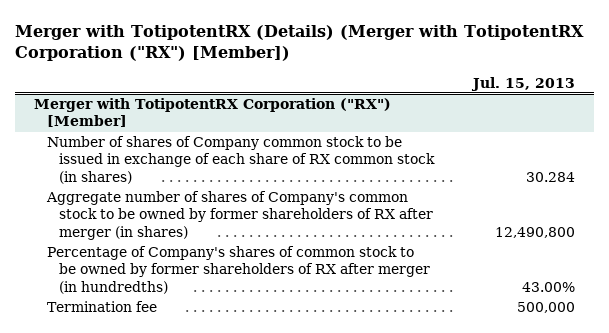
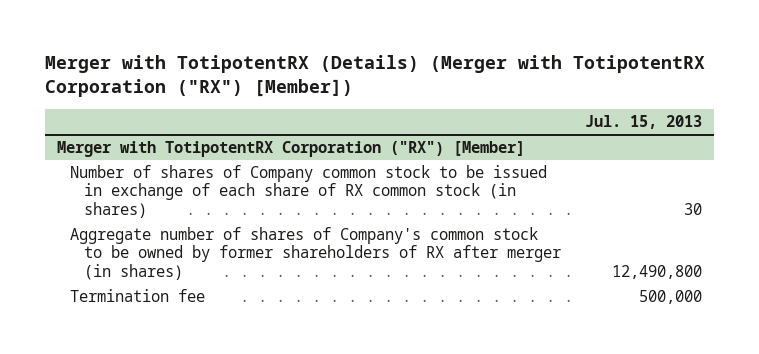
@ Merger with TotipotentRX Corporation ("RX") [Member]
- Number of shares of Company common stock to be issued in exchange of each share of RX common stock (in shares) | 30.284
+ Number of shares of Company common stock to be issued in exchange of each share of RX common stock (in shares) | 30
- Percentage of Company's shares of common stock to be owned by former shareholders of RX after merger (in hundredths) | 43.00%

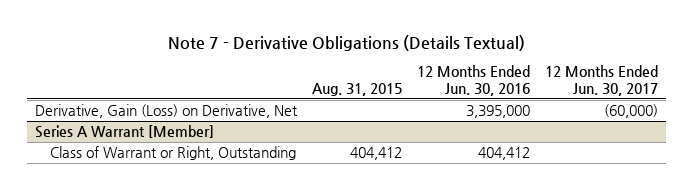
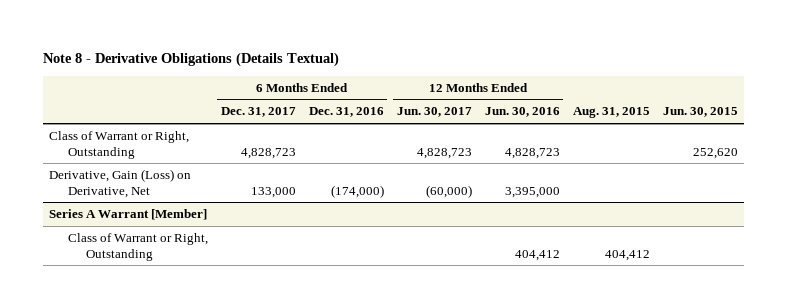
- Note 7 - Derivative Obligations (Details Textual)
+ Note 8 - Derivative Obligations (Details Textual)
- | Aug. 31, 2015 | 12 Months Ended Jun. 30, 2016 | 12 Months Ended Jun. 30, 2017
+ | 6 Months Ended Dec. 31, 2017 | 6 Months Ended Dec. 31, 2016 | 12 Months Ended Jun. 30, 2017 | 12 Months Ended Jun. 30, 2016 | Aug. 31, 2015 | Jun. 30, 2015
+ Class of Warrant or Right, Outstanding | 4,828,723 | | 4,828,723 | 4,828,723 | | 252,620

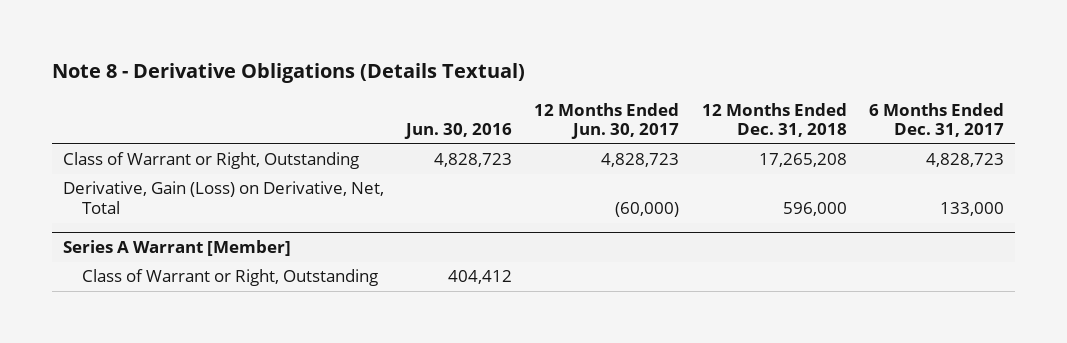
- | 6 Months Ended Dec. 31, 2017 | 6 Months Ended Dec. 31, 2016 | 12 Months Ended Jun. 30, 2017 | 12 Months Ended Jun. 30, 2016 | Aug. 31, 2015 | Jun. 30, 2015
+ | Jun. 30, 2016 | 12 Months Ended Jun. 30, 2017 | 12 Months Ended Dec. 31, 2018 | 6 Months Ended Dec. 31, 2017
- Derivative, Gain (Loss) on Derivative, Net | 133,000 | (174,000) | (60,000) | 3,395,000 | |
+ Derivative, Gain (Loss) on Derivative, Net, Total | | (60,000) | 596,000 | 133,000

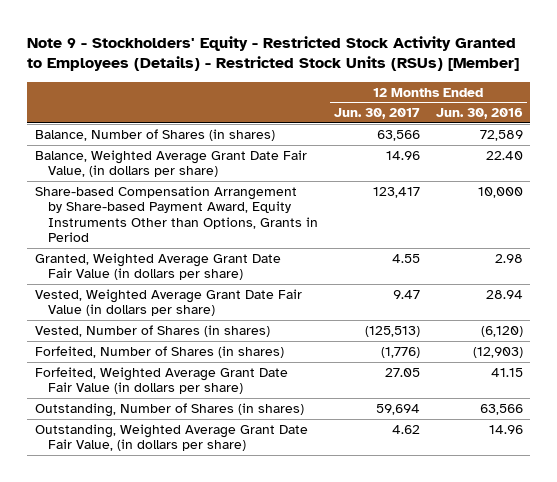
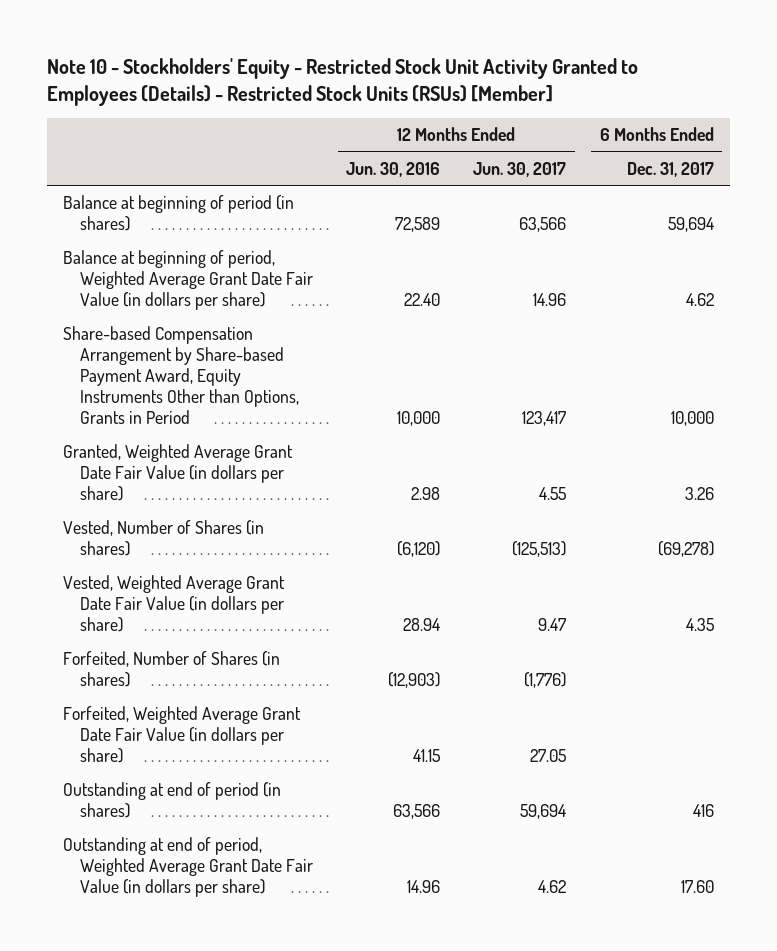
- Note 9 - Stockholders' Equity - Restricted Stock Activity Granted to Employees (Details) - Restricted Stock Units (RSUs) [Member]
+ Note 10 - Stockholders' Equity - Restricted Stock Unit Activity Granted to Employees (Details) - Restricted Stock Units (RSUs) [Member]
- | 12 Months Ended Jun. 30, 2017 | 12 Months Ended Jun. 30, 2016
+ | 12 Months Ended Jun. 30, 2016 | 12 Months Ended Jun. 30, 2017 | 6 Months Ended Dec. 31, 2017
- Balance, Number of Shares (in shares) | 63,566 | 72,589
- Balance, Weighted Average Grant Date Fair Value, (in dollars per share) | 14.96 | 22.40
+ Balance at beginning of period (in shares) | 72,589 | 63,566 | 59,694
+ Balance at beginning of period, Weighted Average Grant Date Fair Value (in dollars per share) | 22.40 | 14.96 | 4.62
moved down: Vested, Weighted Average Grant Date Fair Value (in dollars per share) | 28.94 | 9.47 | 4.35
- Outstanding, Number of Shares (in shares) | 59,694 | 63,566
- Outstanding, Weighted Average Grant Date Fair Value, (in dollars per share) | 4.62 | 14.96
+ Outstanding at end of period (in shares) | 63,566 | 59,694 | 416
+ Outstanding at end of period, Weighted Average Grant Date Fair Value (in dollars per share) | 14.96 | 4.62 | 17.60

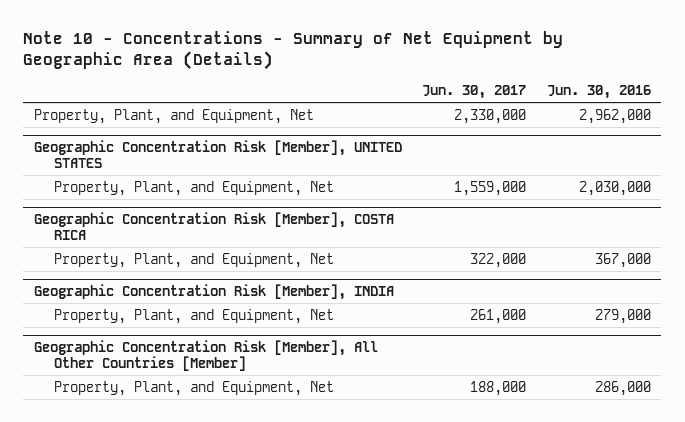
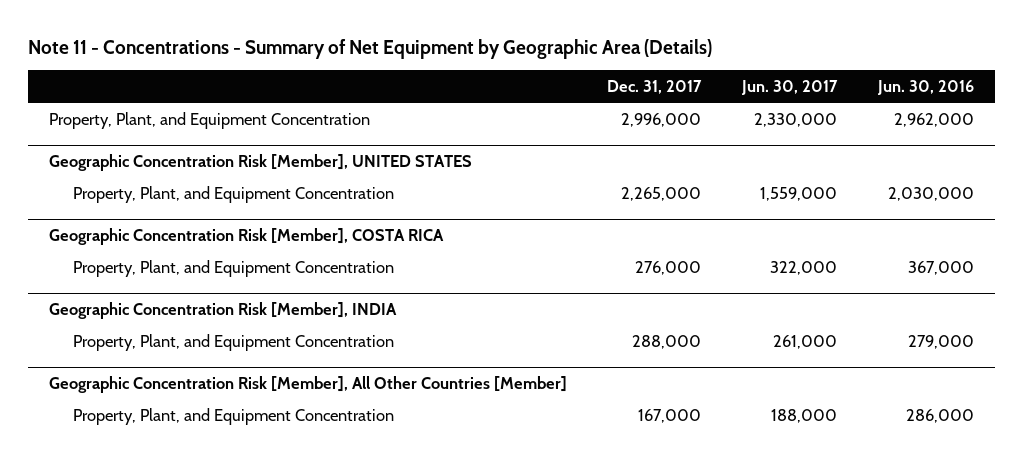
- Note 10 - Concentrations - Summary of Net Equipment by Geographic Area (Details)
+ Note 11 - Concentrations - Summary of Net Equipment by Geographic Area (Details)
- | Jun. 30, 2017 | Jun. 30, 2016
+ | Dec. 31, 2017 | Jun. 30, 2017 | Jun. 30, 2016
- Property, Plant, and Equipment, Net | 2,330,000 | 2,962,000
+ Property, Plant, and Equipment Concentration | 2,996,000 | 2,330,000 | 2,962,000
@ Geographic Concentration Risk [Member], UNITED STATES
- Property, Plant, and Equipment, Net | 1,559,000 | 2,030,000
+ Property, Plant, and Equipment Concentration | 2,265,000 | 1,559,000 | 2,030,000
@ Geographic Concentration Risk [Member], COSTA RICA
- Property, Plant, and Equipment, Net | 322,000 | 367,000
+ Property, Plant, and Equipment Concentration | 276,000 | 322,000 | 367,000
@ Geographic Concentration Risk [Member], INDIA
- Property, Plant, and Equipment, Net | 261,000 | 279,000
+ Property, Plant, and Equipment Concentration | 288,000 | 261,000 | 279,000
@ Geographic Concentration Risk [Member], All Other Countries [Member]
- Property, Plant, and Equipment, Net | 188,000 | 286,000
+ Property, Plant, and Equipment Concentration | 167,000 | 188,000 | 286,000

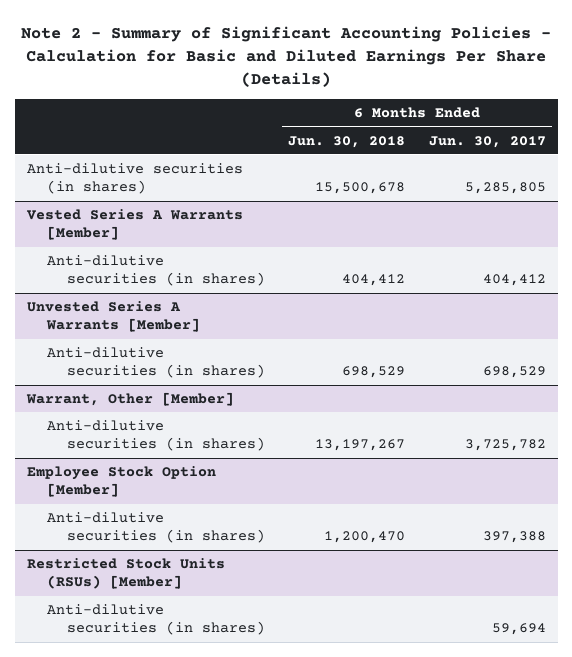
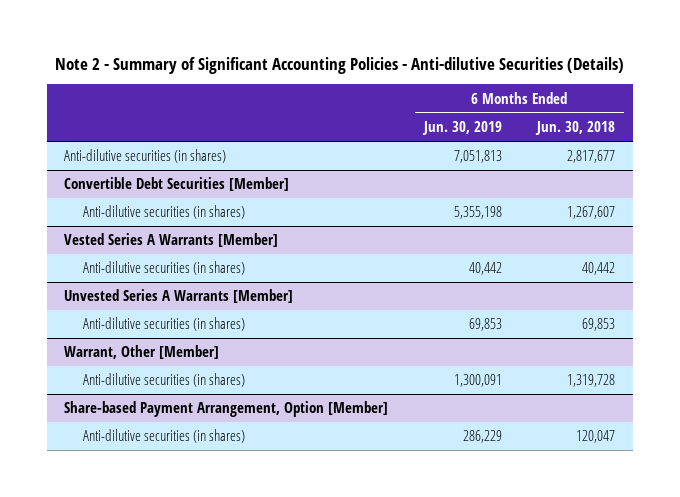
- Note 2 - Summary of Significant Accounting Policies - Calculation for Basic and Diluted Earnings Per Share (Details)
+ Note 2 - Summary of Significant Accounting Policies - Anti-dilutive Securities (Details)
- | 6 Months Ended Jun. 30, 2018 | 6 Months Ended Jun. 30, 2017
+ | 6 Months Ended Jun. 30, 2019 | 6 Months Ended Jun. 30, 2018
- Anti-dilutive securities (in shares) | 15,500,678 | 5,285,805
+ Anti-dilutive securities (in shares) | 7,051,813 | 2,817,677
+ Convertible Debt Securities [Member]
+ Anti-dilutive securities (in shares) | 5,355,198 | 1,267,607
@ Vested Series A Warrants [Member]
- Anti-dilutive securities (in shares) | 404,412 | 404,412
+ Anti-dilutive securities (in shares) | 40,442 | 40,442
@ Unvested Series A Warrants [Member]
- Anti-dilutive securities (in shares) | 698,529 | 698,529
+ Anti-dilutive securities (in shares) | 69,853 | 69,853
@ Warrant, Other [Member]
- Anti-dilutive securities (in shares) | 13,197,267 | 3,725,782
- Employee Stock Option [Member]
- Anti-dilutive securities (in shares) | 1,200,470 | 397,388
- Restricted Stock Units (RSUs) [Member]
- Anti-dilutive securities (in shares) | | 59,694
@ Warrant, Other [Member]
+ Anti-dilutive securities (in shares) | 1,300,091 | 1,319,728
+ Share-based Payment Arrangement, Option [Member]
+ Anti-dilutive securities (in shares) | 286,229 | 120,047

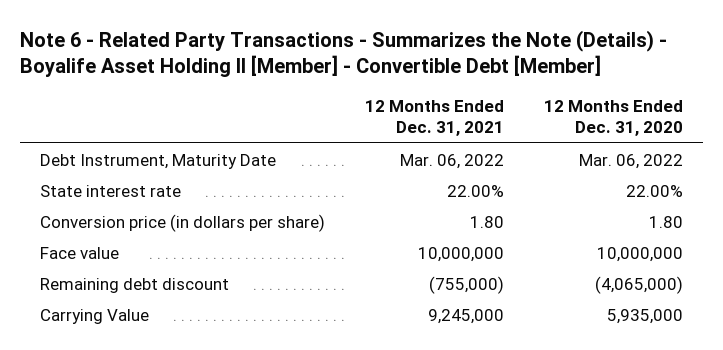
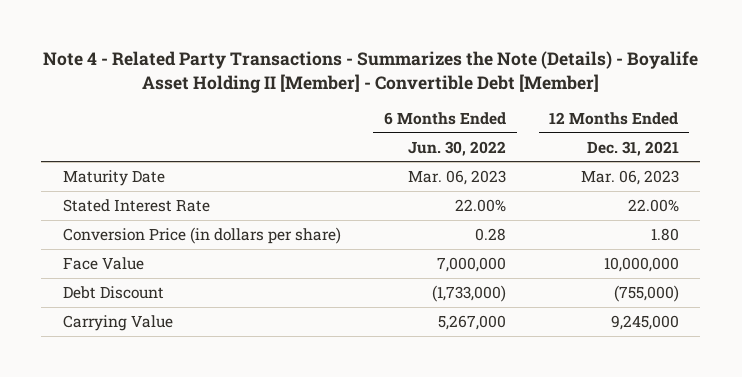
- Note 6 - Related Party Transactions - Summarizes the Note (Details) - Boyalife Asset Holding II [Member] - Convertible Debt [Member]
+ Note 4 - Related Party Transactions - Summarizes the Note (Details) - Boyalife Asset Holding II [Member] - Convertible Debt [Member]
- | 12 Months Ended Dec. 31, 2021 | 12 Months Ended Dec. 31, 2020
+ | 6 Months Ended Jun. 30, 2022 | 12 Months Ended Dec. 31, 2021
- Debt Instrument, Maturity Date | Mar. 06, 2022 | Mar. 06, 2022
- State interest rate | 22.00% | 22.00%
- Conversion price (in dollars per share) | 1.80 | 1.80
- Face value | 10,000,000 | 10,000,000
- Remaining debt discount | (755,000) | (4,065,000)
+ Maturity Date | Mar. 06, 2023 | Mar. 06, 2023
+ Stated Interest Rate | 22.00% | 22.00%
+ Conversion Price (in dollars per share) | 0.28 | 1.80
+ Face Value | 7,000,000 | 10,000,000
+ Debt Discount | (1,733,000) | (755,000)

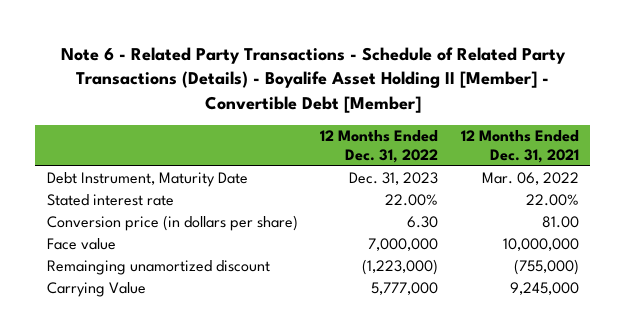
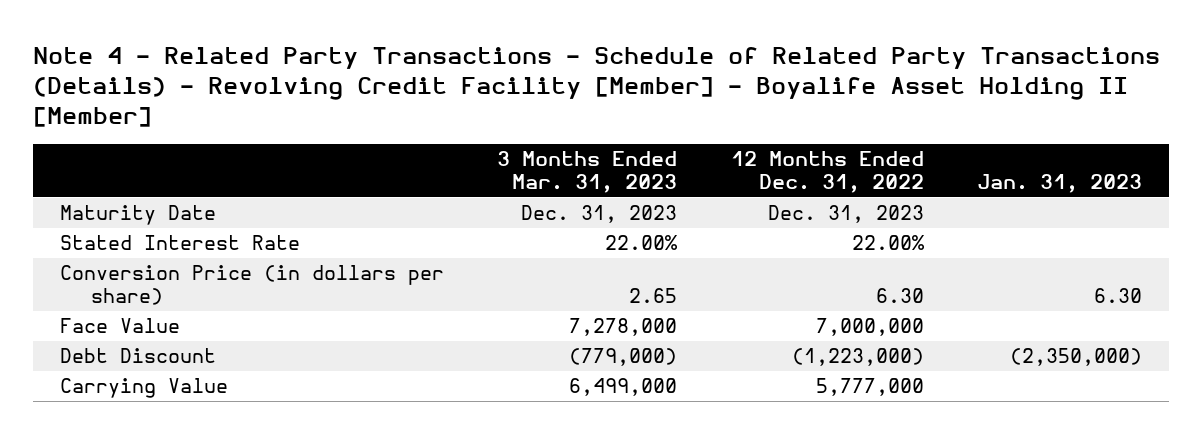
- Note 6 - Related Party Transactions - Schedule of Related Party Transactions (Details) - Boyalife Asset Holding II [Member] - Convertible Debt [Member]
+ Note 4 - Related Party Transactions - Schedule of Related Party Transactions (Details) - Revolving Credit Facility [Member] - Boyalife Asset Holding II [Member]
- | 12 Months Ended Dec. 31, 2022 | 12 Months Ended Dec. 31, 2021
+ | 3 Months Ended Mar. 31, 2023 | 12 Months Ended Dec. 31, 2022 | Jan. 31, 2023
- Debt Instrument, Maturity Date | Dec. 31, 2023 | Mar. 06, 2022
- Stated interest rate | 22.00% | 22.00%
- Conversion price (in dollars per share) | 6.30 | 81.00
- Face value | 7,000,000 | 10,000,000
- Remainging unamortized discount | (1,223,000) | (755,000)
+ Maturity Date | Dec. 31, 2023 | Dec. 31, 2023 |
+ Stated Interest Rate | 22.00% | 22.00% |
+ Conversion Price (in dollars per share) | 2.65 | 6.30 | 6.30
+ Face Value | 7,278,000 | 7,000,000 |
+ Debt Discount | (779,000) | (1,223,000) | (2,350,000)

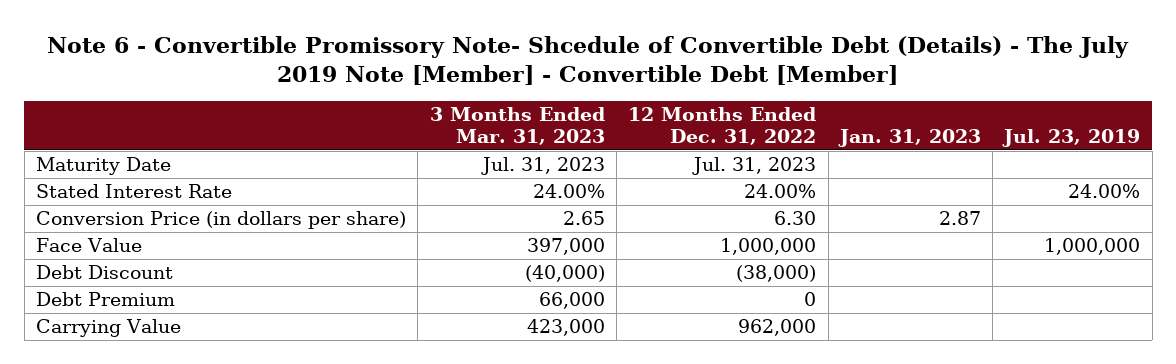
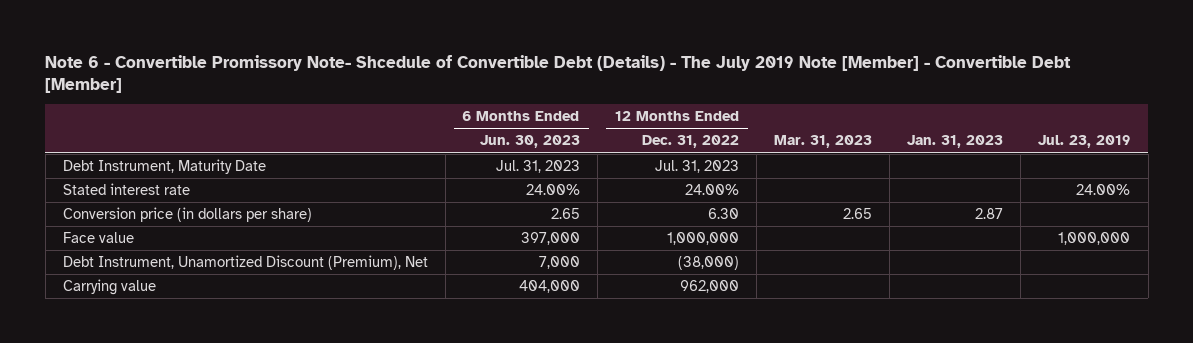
- | 3 Months Ended Mar. 31, 2023 | 12 Months Ended Dec. 31, 2022 | Jan. 31, 2023 | Jul. 23, 2019
+ | 6 Months Ended Jun. 30, 2023 | 12 Months Ended Dec. 31, 2022 | Mar. 31, 2023 | Jan. 31, 2023 | Jul. 23, 2019
- Maturity Date | Jul. 31, 2023 | Jul. 31, 2023 | |
- Stated Interest Rate | 24.00% | 24.00% | | 24.00%
- Conversion Price (in dollars per share) | 2.65 | 6.30 | 2.87 |
- Face Value | 397,000 | 1,000,000 | | 1,000,000
- Debt Discount | (40,000) | (38,000) | |
- Debt Premium | 66,000 | 0 | |
- Carrying Value | 423,000 | 962,000 | |
+ Debt Instrument, Maturity Date | Jul. 31, 2023 | Jul. 31, 2023 | | |
+ Stated interest rate | 24.00% | 24.00% | | | 24.00%
+ Conversion price (in dollars per share) | 2.65 | 6.30 | 2.65 | 2.87 |
+ Face value | 397,000 | 1,000,000 | | | 1,000,000
+ Debt Instrument, Unamortized Discount (Premium), Net | 7,000 | (38,000) | | |
+ Carrying value | 404,000 | 962,000 | | |

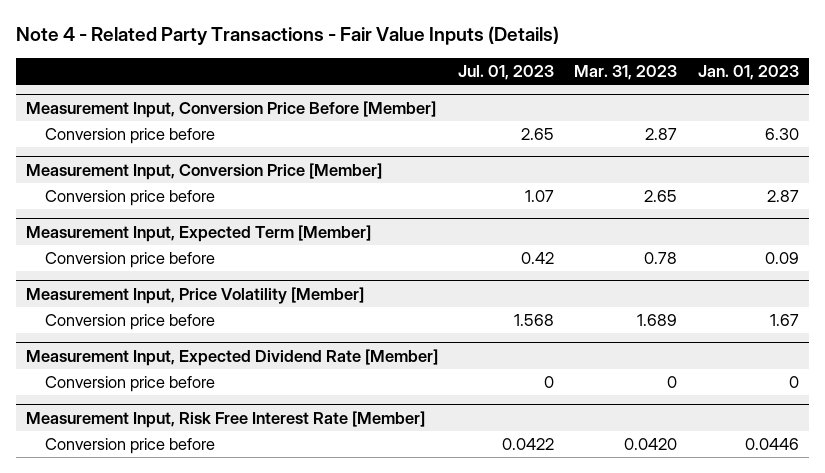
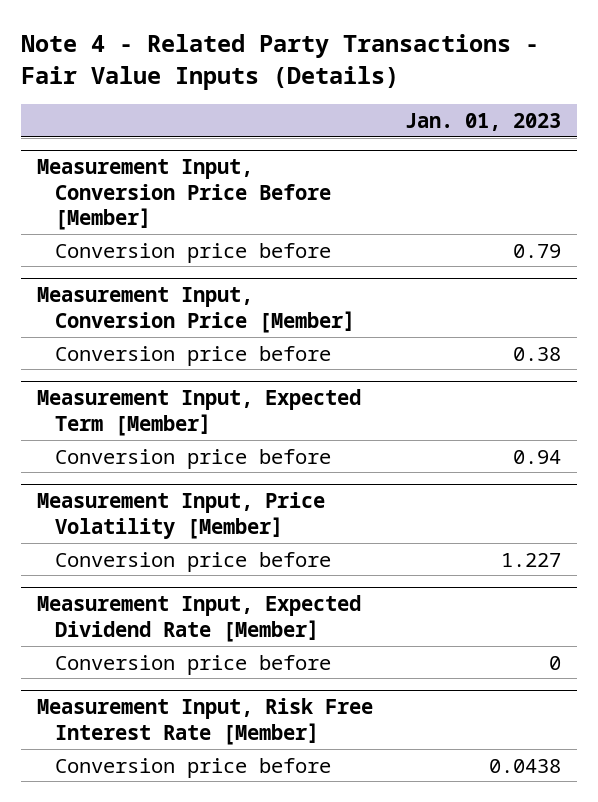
- | Jul. 01, 2023 | Mar. 31, 2023 | Jan. 01, 2023
+ | Jan. 01, 2023
@ Measurement Input, Conversion Price Before [Member]
- Conversion price before | 2.65 | 2.87 | 6.30
+ Conversion price before | 0.79
@ Measurement Input, Conversion Price [Member]
- Conversion price before | 1.07 | 2.65 | 2.87
+ Conversion price before | 0.38
@ Measurement Input, Expected Term [Member]
- Conversion price before | 0.42 | 0.78 | 0.09
+ Conversion price before | 0.94
@ Measurement Input, Price Volatility [Member]
- Conversion price before | 1.568 | 1.689 | 1.67
+ Conversion price before | 1.227
@ Measurement Input, Risk Free Interest Rate [Member]
- Conversion price before | 0.0422 | 0.0420 | 0.0446
+ Conversion price before | 0.0438

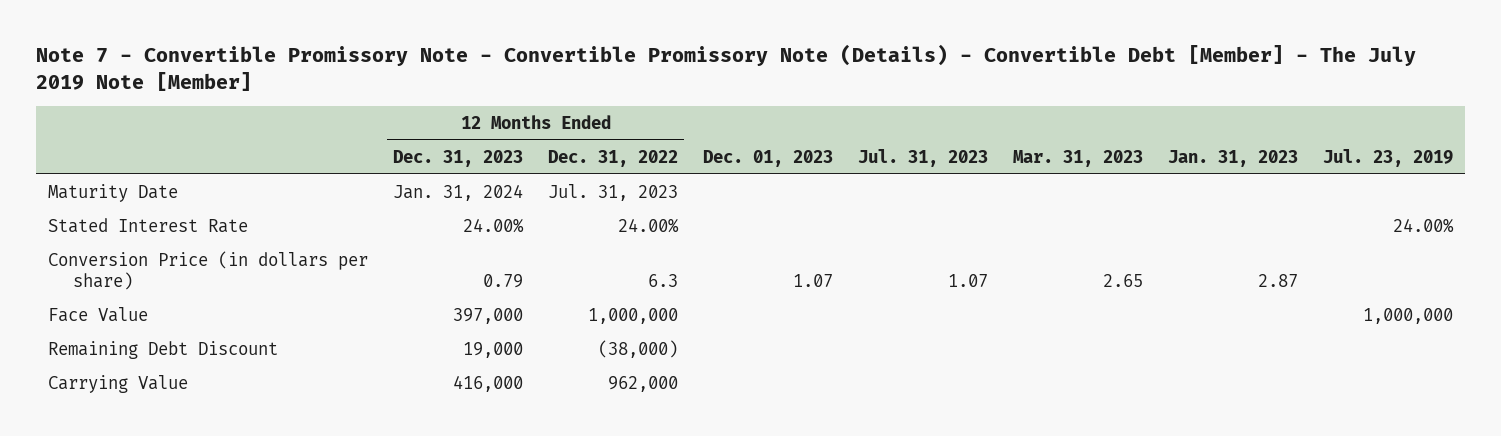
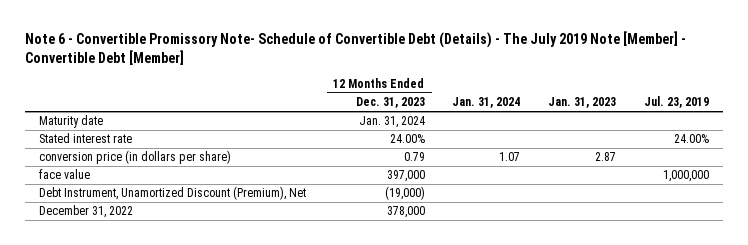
- Note 7 - Convertible Promissory Note - Convertible Promissory Note (Details) - Convertible Debt [Member] - The July 2019 Note [Member]
+ Note 6 - Convertible Promissory Note- Schedule of Convertible Debt (Details) - The July 2019 Note [Member] - Convertible Debt [Member]
- | 12 Months Ended Dec. 31, 2023 | 12 Months Ended Dec. 31, 2022 | Dec. 01, 2023 | Jul. 31, 2023 | Mar. 31, 2023 | Jan. 31, 2023 | Jul. 23, 2019
+ | 12 Months Ended Dec. 31, 2023 | Jan. 31, 2024 | Jan. 31, 2023 | Jul. 23, 2019
- Maturity Date | Jan. 31, 2024 | Jul. 31, 2023 | | | | |
- Stated Interest Rate | 24.00% | 24.00% | | | | | 24.00%
- Conversion Price (in dollars per share) | 0.79 | 6.3 | 1.07 | 1.07 | 2.65 | 2.87 |
- Face Value | 397,000 | 1,000,000 | | | | | 1,000,000
- Remaining Debt Discount | 19,000 | (38,000) | | | | |
- Carrying Value | 416,000 | 962,000 | | | | |
+ Maturity date | Jan. 31, 2024 | | |
+ Stated interest rate | 24.00% | | | 24.00%
+ conversion price (in dollars per share) | 0.79 | 1.07 | 2.87 |
+ face value | 397,000 | | | 1,000,000
+ Debt Instrument, Unamortized Discount (Premium), Net | (19,000) | | |
+ December 31, 2022 | 378,000 | | |

